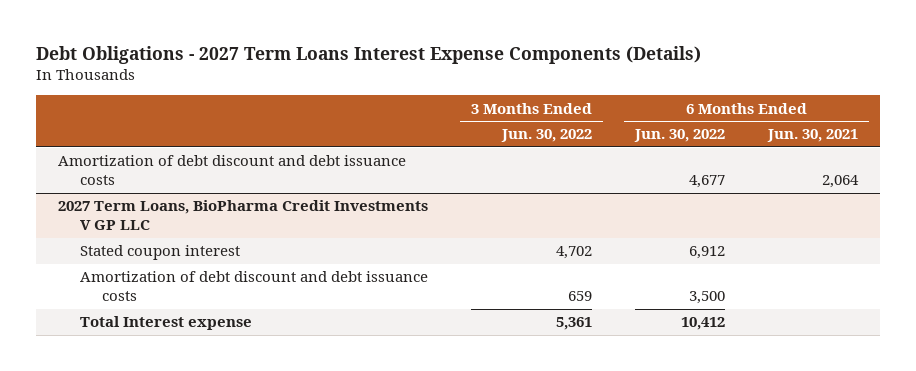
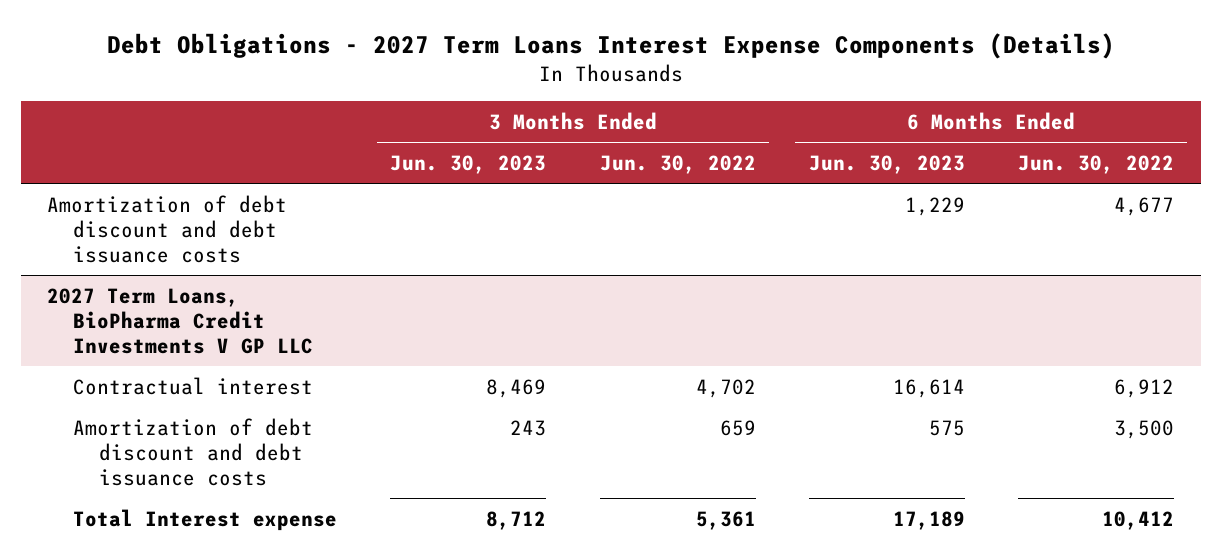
- | 3 Months Ended Jun. 30, 2022 | 6 Months Ended Jun. 30, 2022 | 6 Months Ended Jun. 30, 2021
+ | 3 Months Ended Jun. 30, 2023 | 3 Months Ended Jun. 30, 2022 | 6 Months Ended Jun. 30, 2023 | 6 Months Ended Jun. 30, 2022
@ 2027 Term Loans, BioPharma Credit Investments V GP LLC
- Stated coupon interest | 4,702 | 6,912 |
+ Contractual interest | 8,469 | 4,702 | 16,614 | 6,912

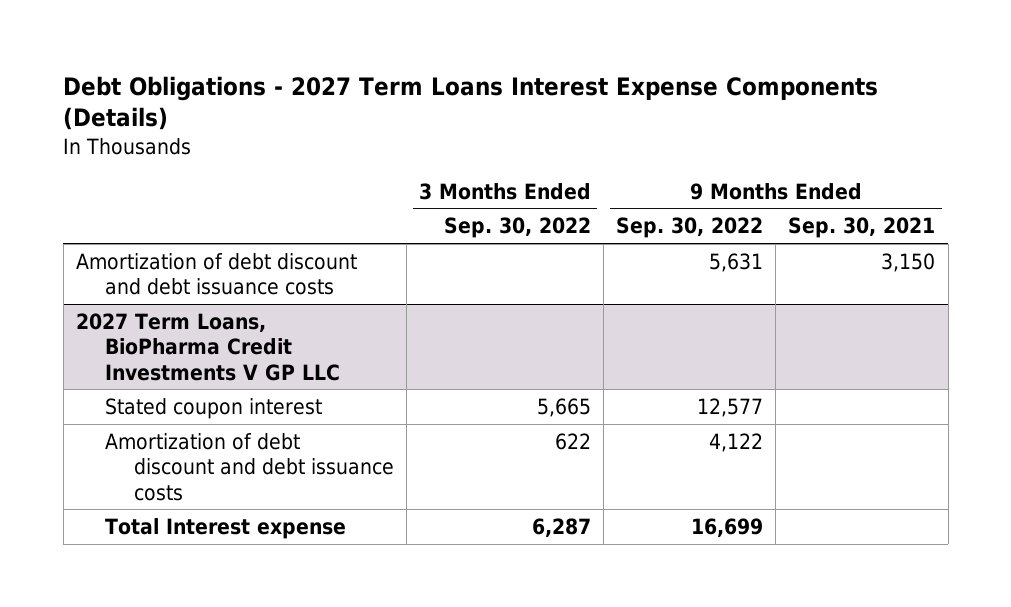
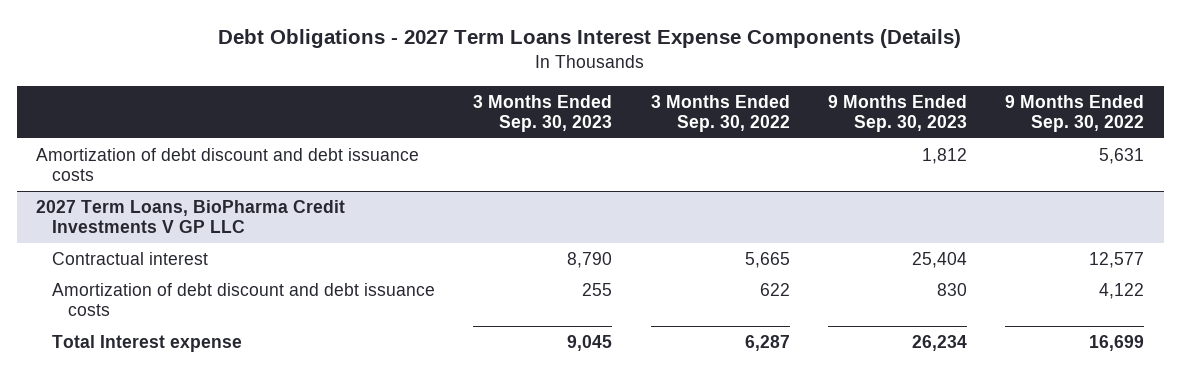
- | 3 Months Ended Sep. 30, 2022 | 9 Months Ended Sep. 30, 2022 | 9 Months Ended Sep. 30, 2021
+ | 3 Months Ended Sep. 30, 2023 | 3 Months Ended Sep. 30, 2022 | 9 Months Ended Sep. 30, 2023 | 9 Months Ended Sep. 30, 2022
@ 2027 Term Loans, BioPharma Credit Investments V GP LLC
- Stated coupon interest | 5,665 | 12,577 |
+ Contractual interest | 8,790 | 5,665 | 25,404 | 12,577

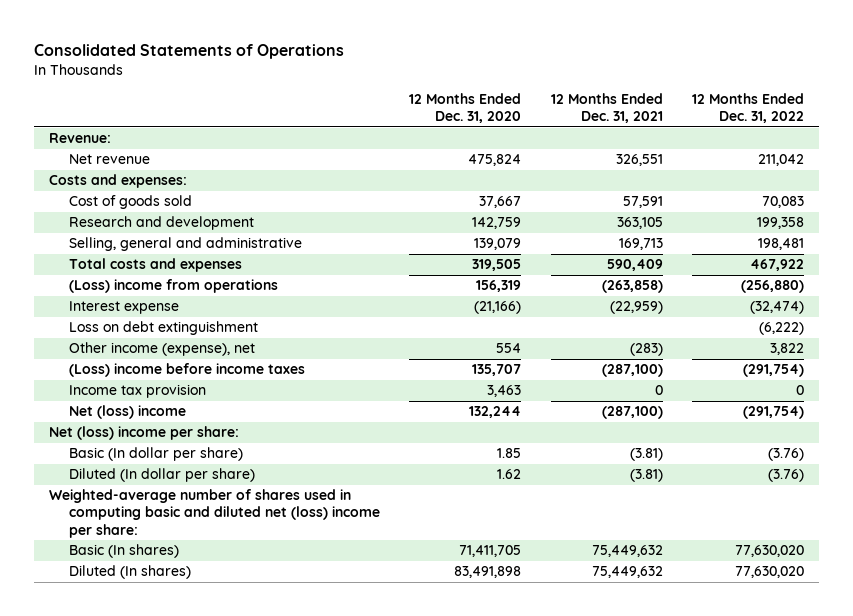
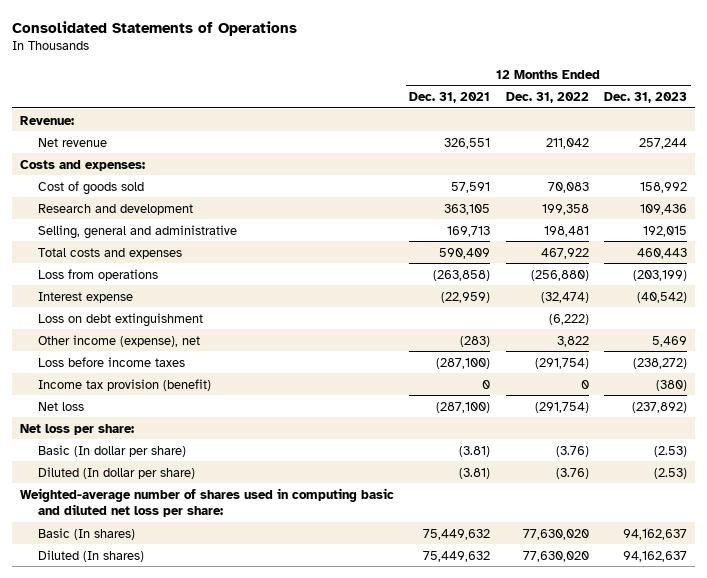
- | 12 Months Ended Dec. 31, 2020 | 12 Months Ended Dec. 31, 2021 | 12 Months Ended Dec. 31, 2022
+ | 12 Months Ended Dec. 31, 2021 | 12 Months Ended Dec. 31, 2022 | 12 Months Ended Dec. 31, 2023
- (Loss) income from operations | 156,319 | (263,858) | (256,880)
+ Loss from operations | (263,858) | (256,880) | (203,199)
- (Loss) income before income taxes | 135,707 | (287,100) | (291,754)
- Income tax provision | 3,463 | 0 | 0
- Net (loss) income | 132,244 | (287,100) | (291,754)
- Net (loss) income per share:
+ Loss before income taxes | (287,100) | (291,754) | (238,272)
+ Income tax provision (benefit) | 0 | 0 | (380)
+ Net loss | (287,100) | (291,754) | (237,892)
+ Net loss per share:
- Weighted-average number of shares used in computing basic and diluted net (loss) income per share:
+ Weighted-average number of shares used in computing basic and diluted net loss per share:

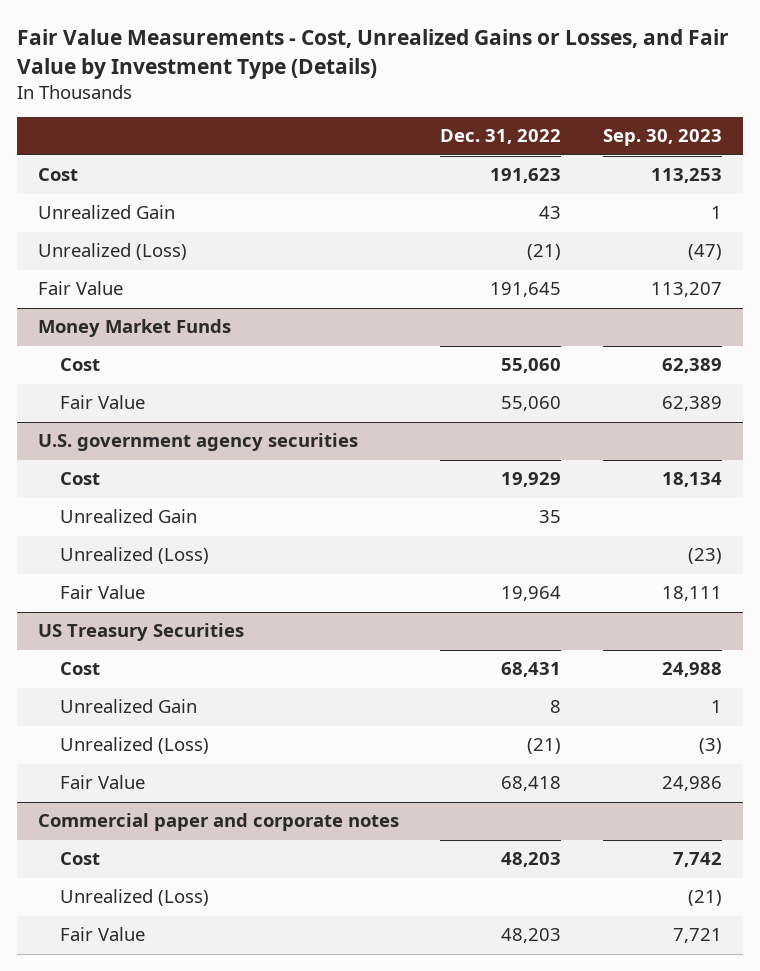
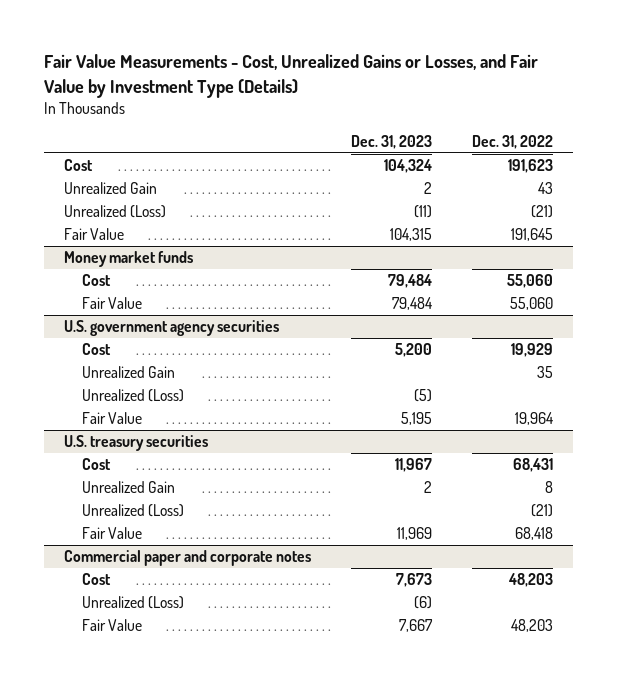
- | Dec. 31, 2022 | Sep. 30, 2023
+ | Dec. 31, 2023 | Dec. 31, 2022
- Money Market Funds
+ Money market funds
- US Treasury Securities
+ U.S. treasury securities

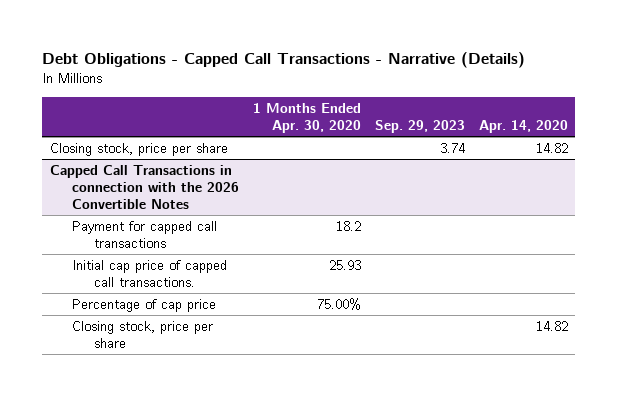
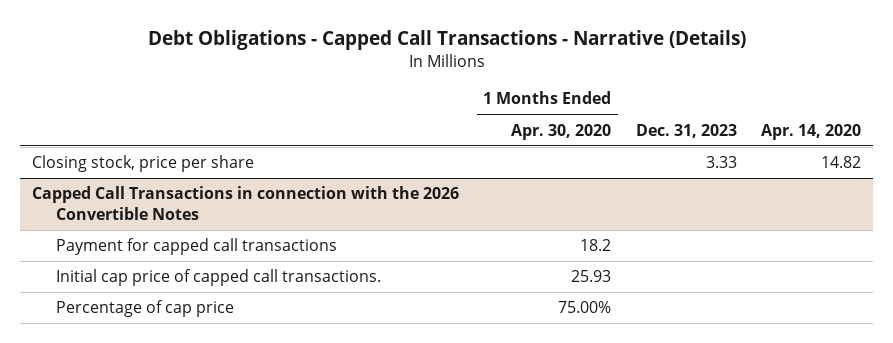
- | 1 Months Ended Apr. 30, 2020 | Sep. 29, 2023 | Apr. 14, 2020
+ | 1 Months Ended Apr. 30, 2020 | Dec. 31, 2023 | Apr. 14, 2020
@ Capped Call Transactions in connection with the 2026 Convertible Notes
- Closing stock, price per share | | | 14.82

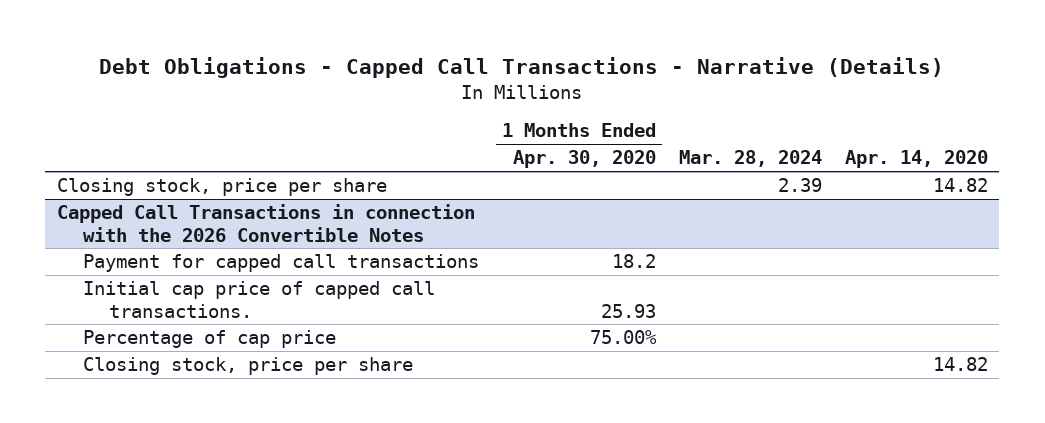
- | 1 Months Ended Apr. 30, 2020 | Dec. 31, 2023 | Apr. 14, 2020
+ | 1 Months Ended Apr. 30, 2020 | Mar. 28, 2024 | Apr. 14, 2020
@ Capped Call Transactions in connection with the 2026 Convertible Notes
+ Closing stock, price per share | | | 14.82

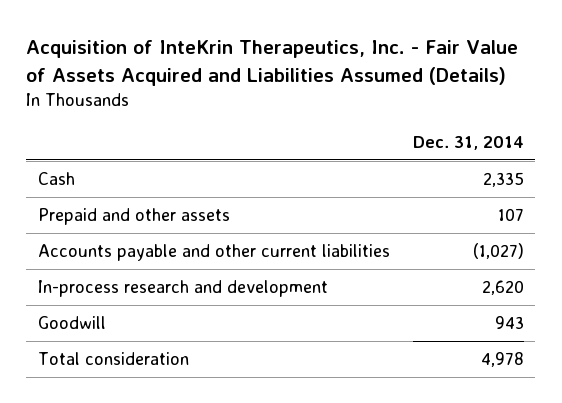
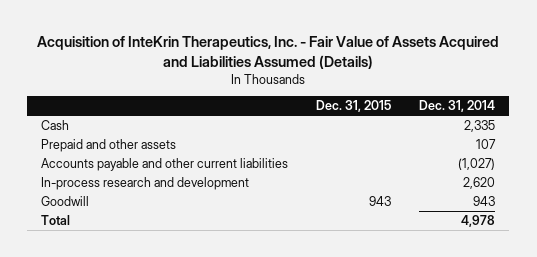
- | Dec. 31, 2014
+ | Dec. 31, 2015 | Dec. 31, 2014
- Total consideration | 4,978
+ Total | | 4,978

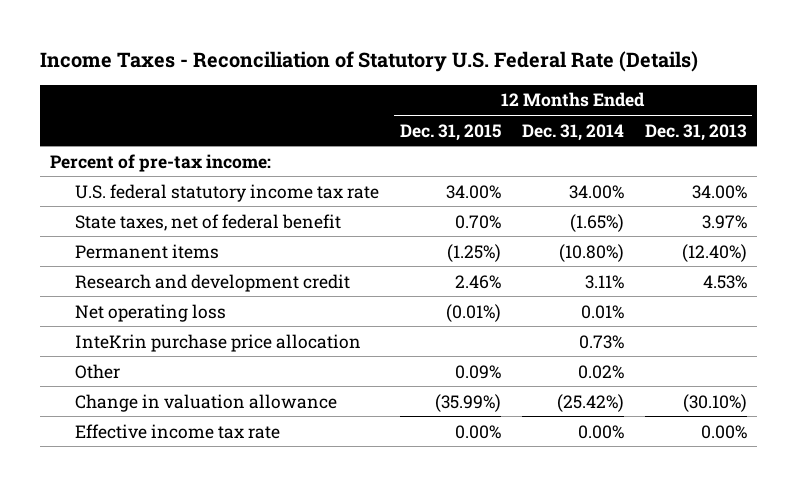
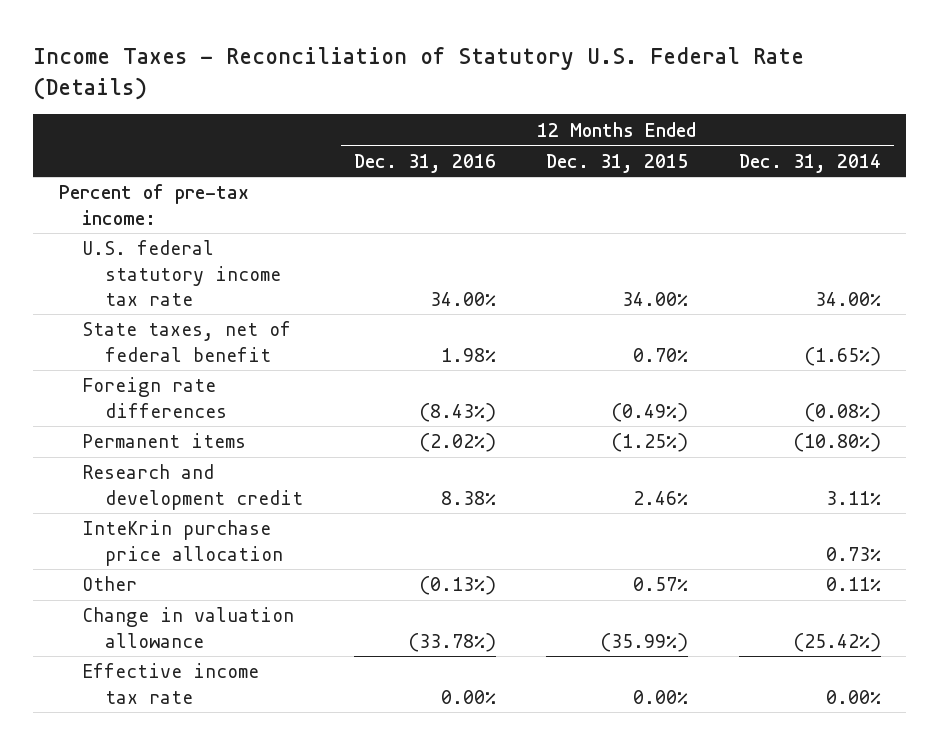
- | 12 Months Ended Dec. 31, 2015 | 12 Months Ended Dec. 31, 2014 | 12 Months Ended Dec. 31, 2013
+ | 12 Months Ended Dec. 31, 2016 | 12 Months Ended Dec. 31, 2015 | 12 Months Ended Dec. 31, 2014
+ Foreign rate differences | (8.43%) | (0.49%) | (0.08%)
- Net operating loss | (0.01%) | 0.01% |
- Other | 0.09% | 0.02% |
+ Other | (0.13%) | 0.57% | 0.11%

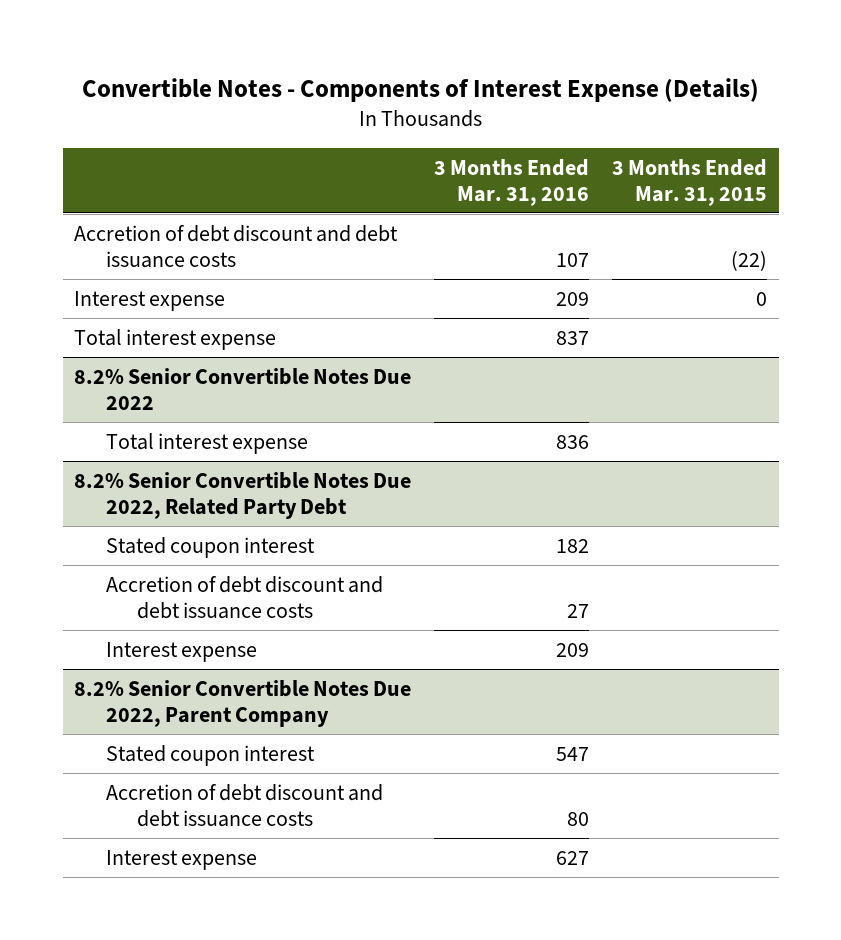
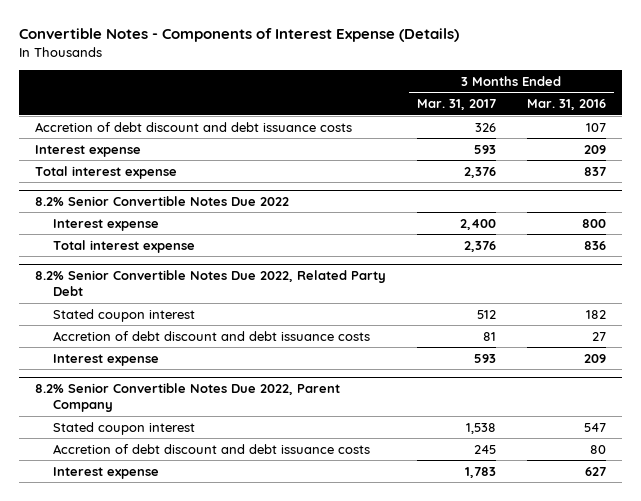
- | 3 Months Ended Mar. 31, 2016 | 3 Months Ended Mar. 31, 2015
+ | 3 Months Ended Mar. 31, 2017 | 3 Months Ended Mar. 31, 2016
@ 8.2% Senior Convertible Notes Due 2022
+ Interest expense | 2,400 | 800

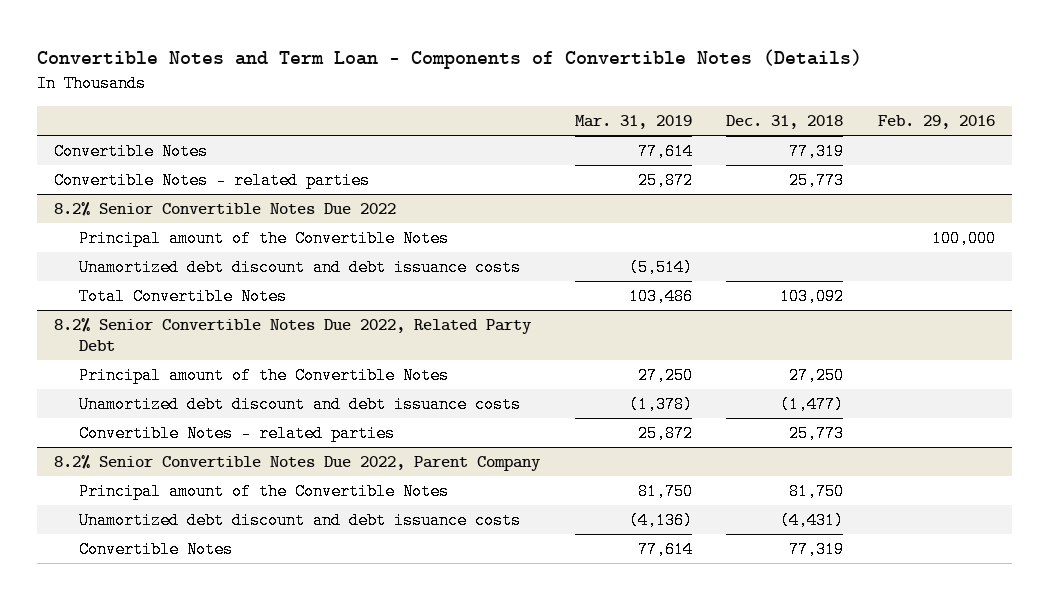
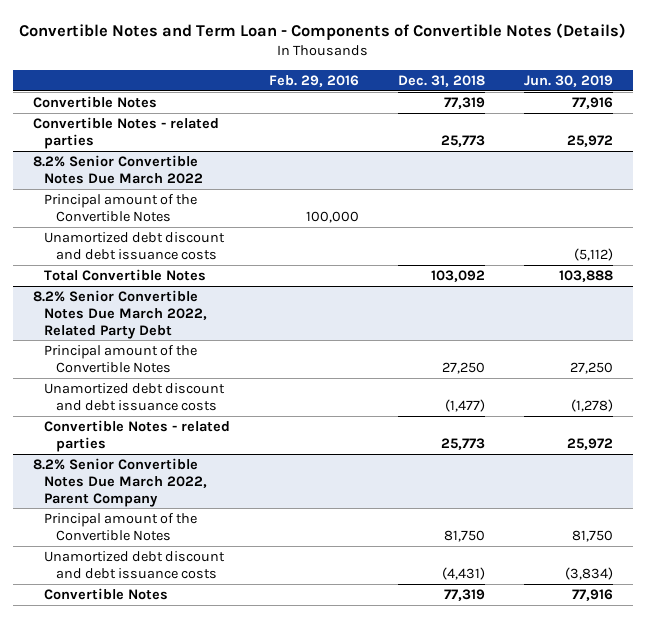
- | Mar. 31, 2019 | Dec. 31, 2018 | Feb. 29, 2016
+ | Feb. 29, 2016 | Dec. 31, 2018 | Jun. 30, 2019
- 8.2% Senior Convertible Notes Due 2022
+ 8.2% Senior Convertible Notes Due March 2022
- 8.2% Senior Convertible Notes Due 2022, Related Party Debt
+ 8.2% Senior Convertible Notes Due March 2022, Related Party Debt
- 8.2% Senior Convertible Notes Due 2022, Parent Company
+ 8.2% Senior Convertible Notes Due March 2022, Parent Company

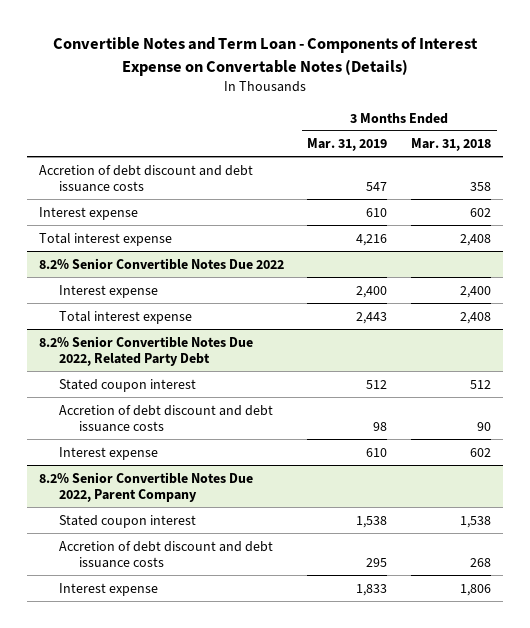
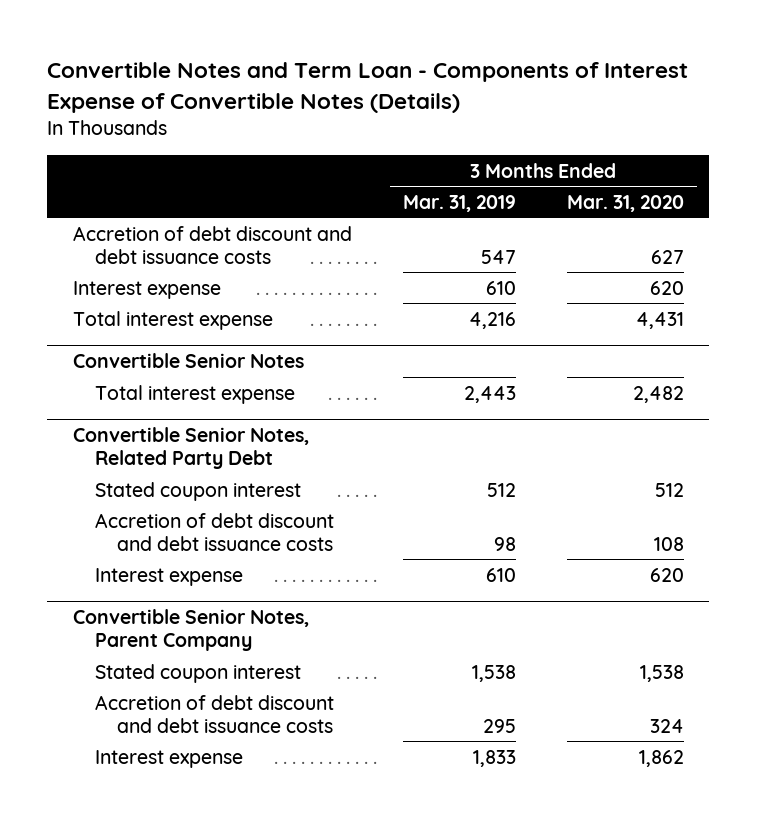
- Convertible Notes and Term Loan - Components of Interest Expense on Convertable Notes (Details)
+ Convertible Notes and Term Loan - Components of Interest Expense of Convertible Notes (Details)
- | 3 Months Ended Mar. 31, 2019 | 3 Months Ended Mar. 31, 2018
+ | 3 Months Ended Mar. 31, 2019 | 3 Months Ended Mar. 31, 2020
- 8.2% Senior Convertible Notes Due 2022
- Interest expense | 2,400 | 2,400
+ Convertible Senior Notes
- 8.2% Senior Convertible Notes Due 2022, Related Party Debt
+ Convertible Senior Notes, Related Party Debt
- 8.2% Senior Convertible Notes Due 2022, Parent Company
+ Convertible Senior Notes, Parent Company

